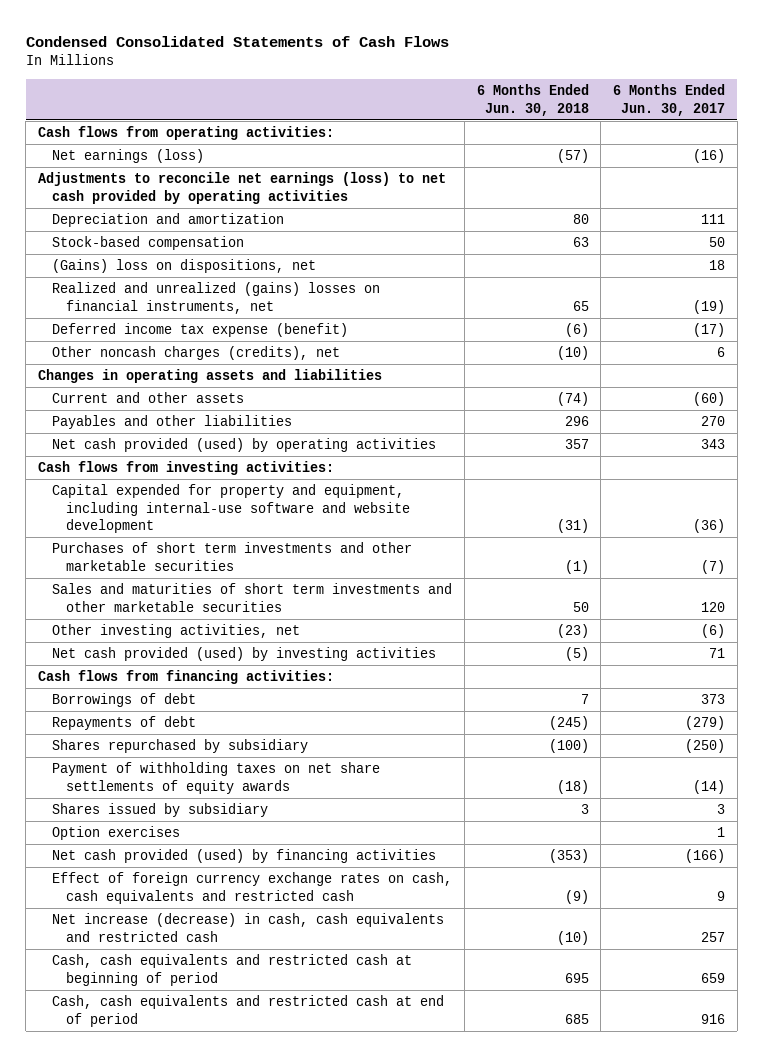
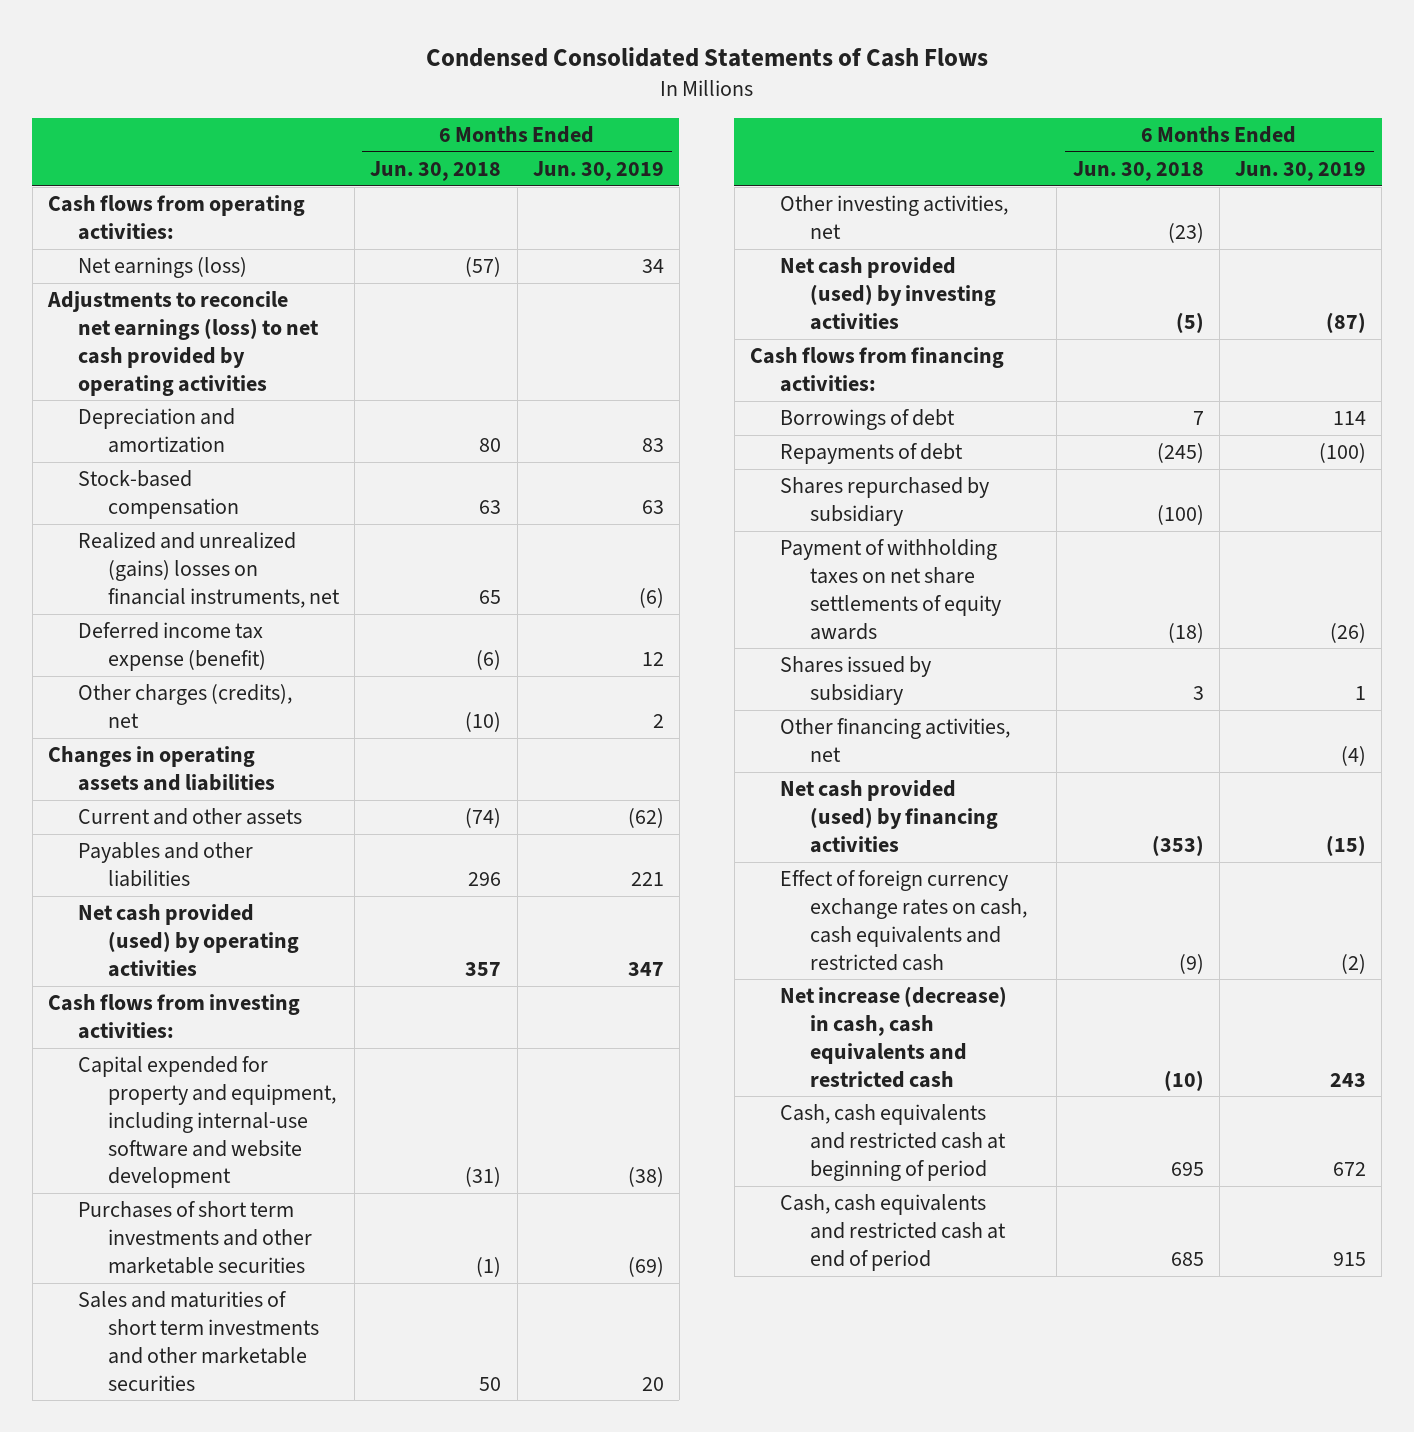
- | 6 Months Ended Jun. 30, 2018 | 6 Months Ended Jun. 30, 2017
+ | 6 Months Ended Jun. 30, 2018 | 6 Months Ended Jun. 30, 2019
- (Gains) loss on dispositions, net | | 18
- Other noncash charges (credits), net | (10) | 6
+ Other charges (credits), net | (10) | 2
- Option exercises | | 1
+ Other financing activities, net | | (4)

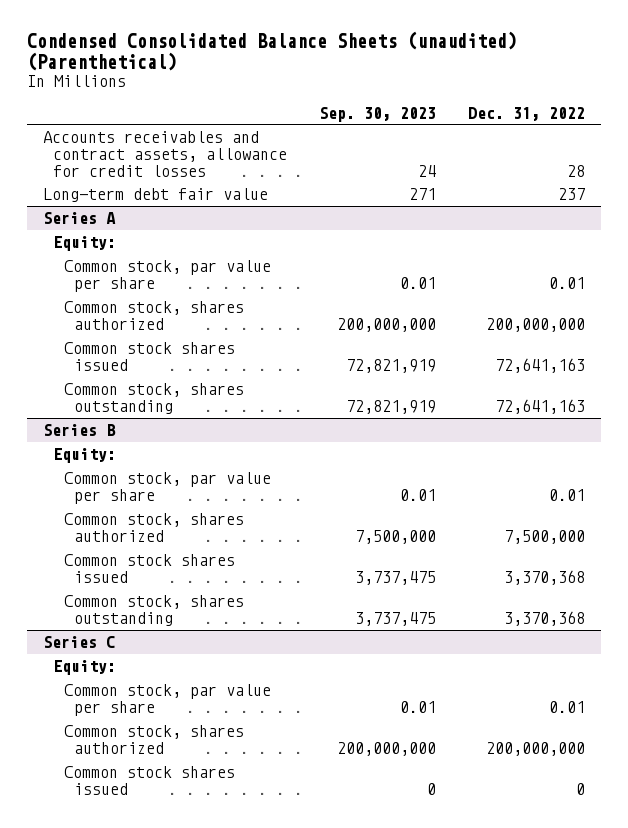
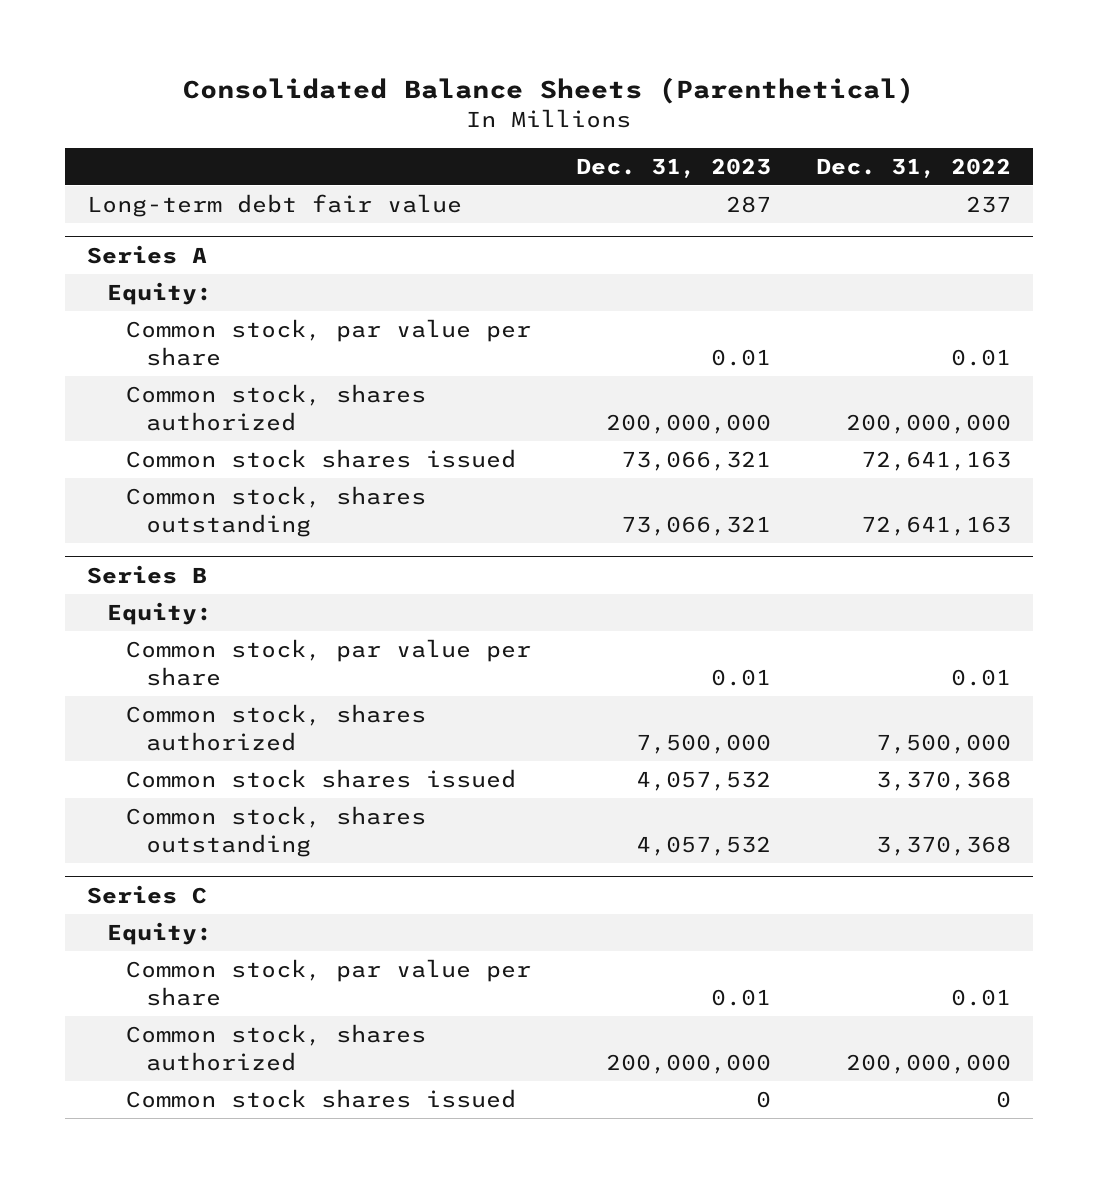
- Condensed Consolidated Balance Sheets (unaudited) (Parenthetical)
+ Consolidated Balance Sheets (Parenthetical)
- | Sep. 30, 2023 | Dec. 31, 2022
+ | Dec. 31, 2023 | Dec. 31, 2022
- Accounts receivables and contract assets, allowance for credit losses | 24 | 28

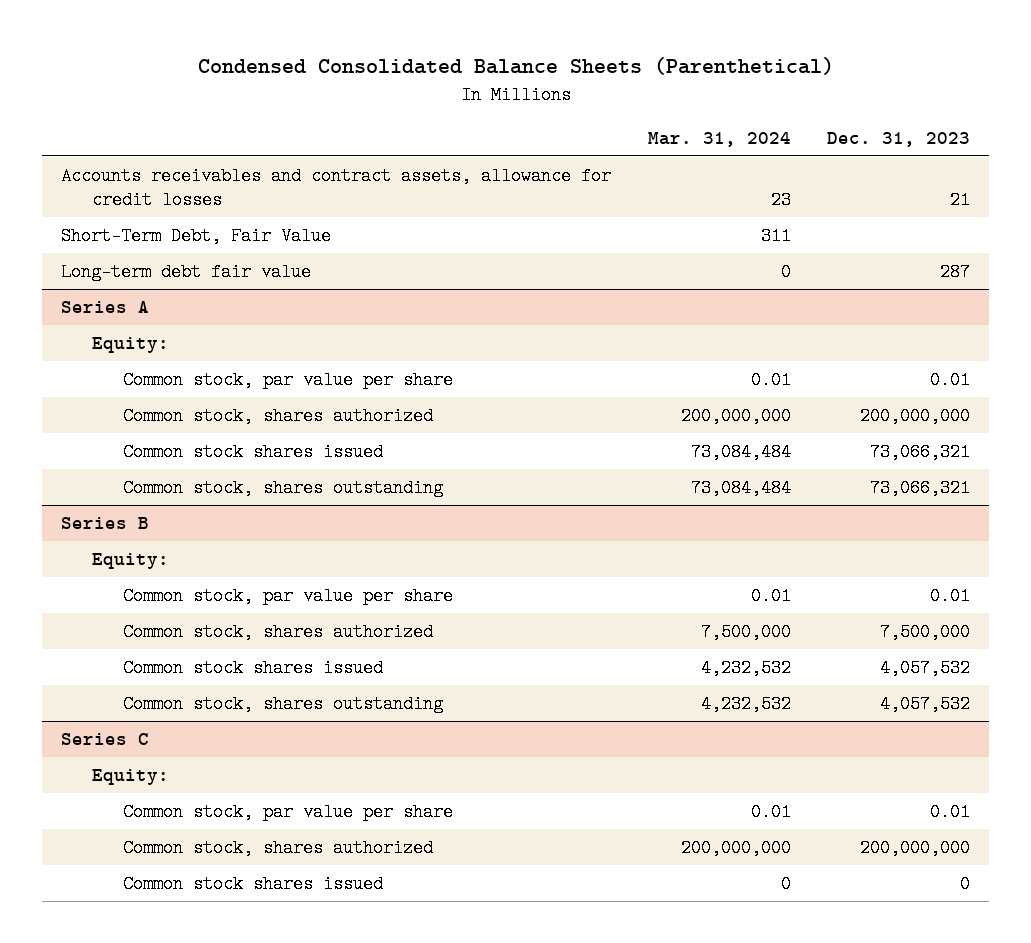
- Consolidated Balance Sheets (Parenthetical)
+ Condensed Consolidated Balance Sheets (Parenthetical)
- | Dec. 31, 2023 | Dec. 31, 2022
+ | Mar. 31, 2024 | Dec. 31, 2023
+ Accounts receivables and contract assets, allowance for credit losses | 23 | 21
+ Short-Term Debt, Fair Value | 311 |

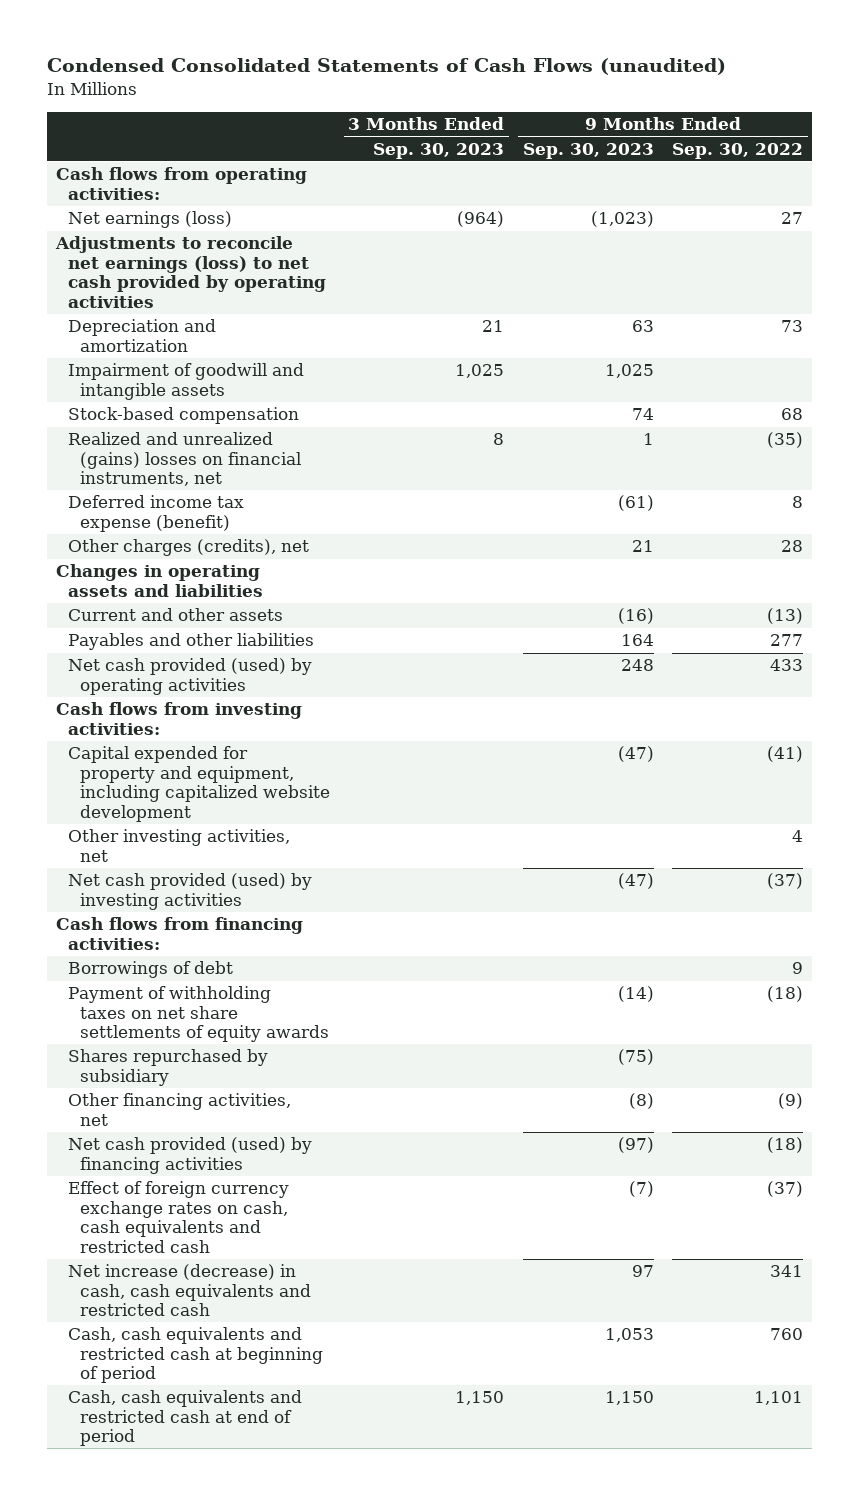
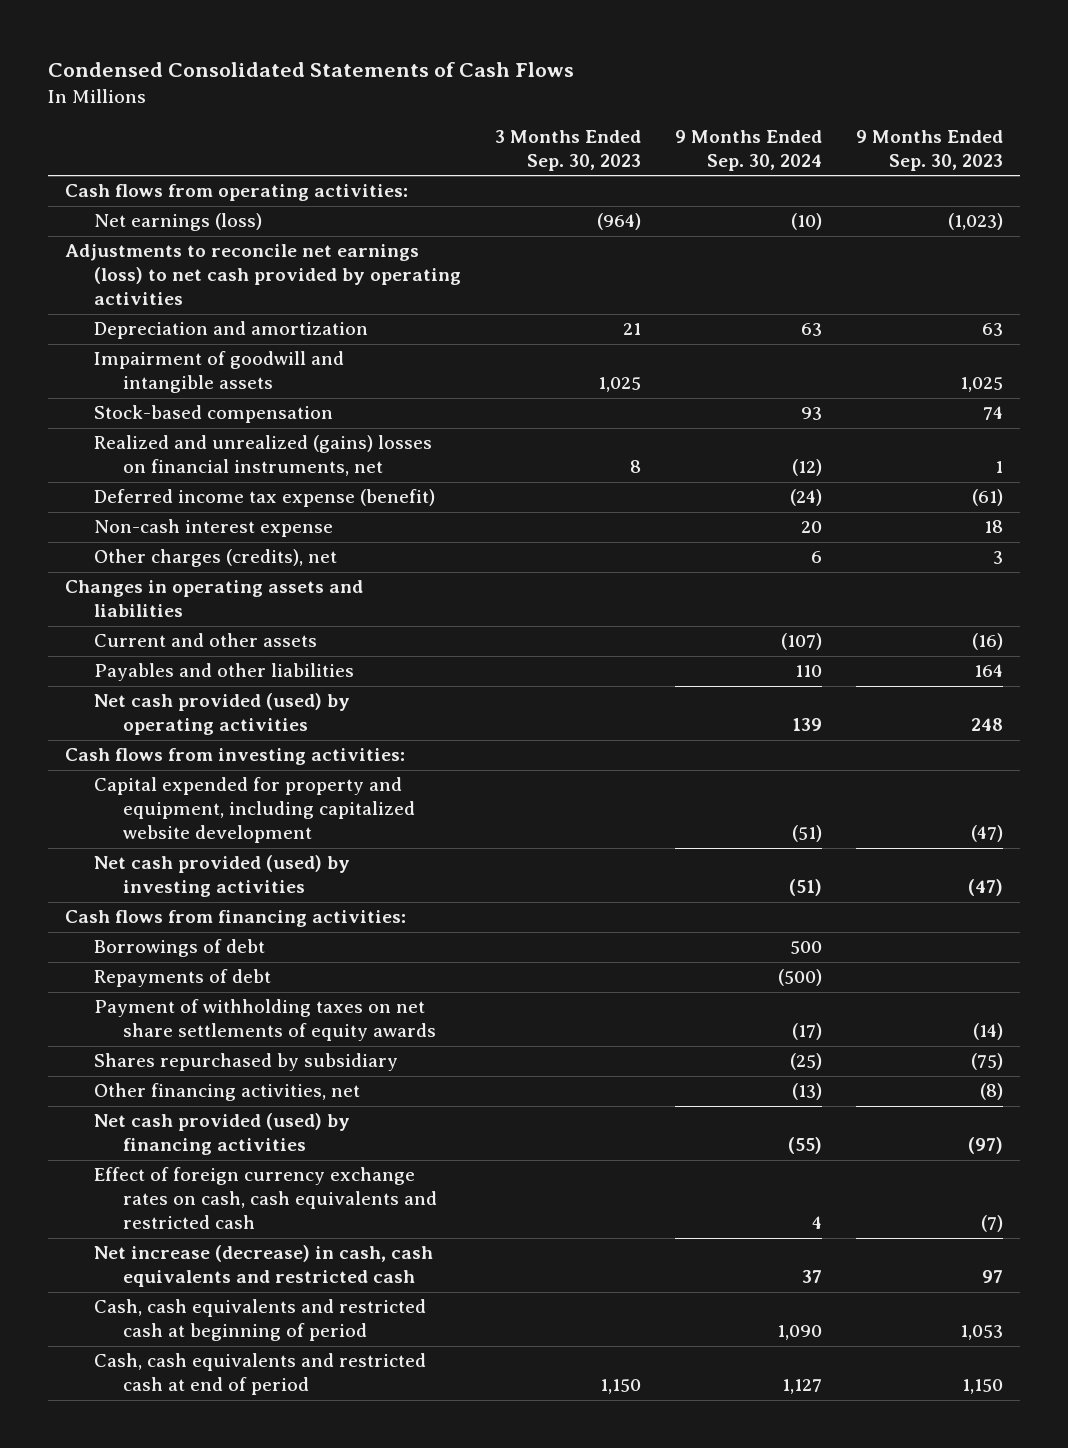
- Condensed Consolidated Statements of Cash Flows (unaudited)
+ Condensed Consolidated Statements of Cash Flows
- | 3 Months Ended Sep. 30, 2023 | 9 Months Ended Sep. 30, 2023 | 9 Months Ended Sep. 30, 2022
+ | 3 Months Ended Sep. 30, 2023 | 9 Months Ended Sep. 30, 2024 | 9 Months Ended Sep. 30, 2023
- Other charges (credits), net | | 21 | 28
+ Non-cash interest expense | | 20 | 18
+ Other charges (credits), net | | 6 | 3
- Other investing activities, net | | | 4
+ Repayments of debt | | (500) |

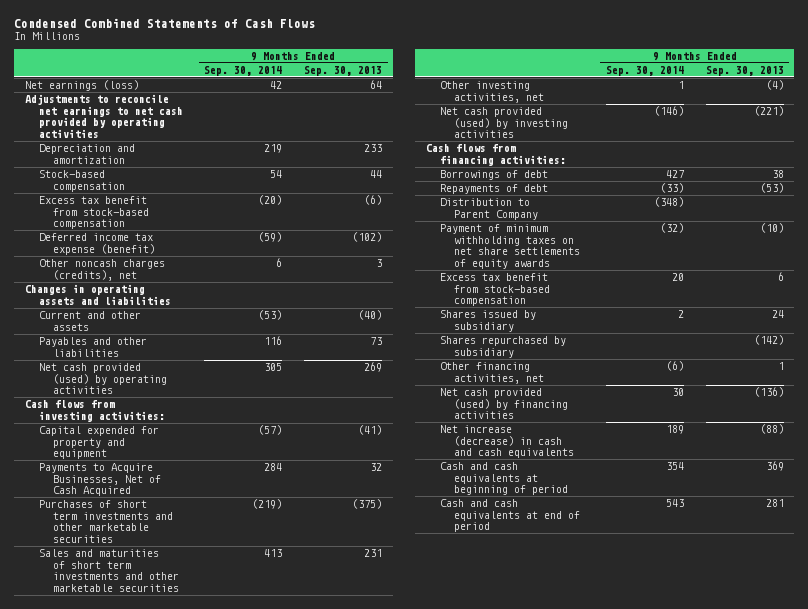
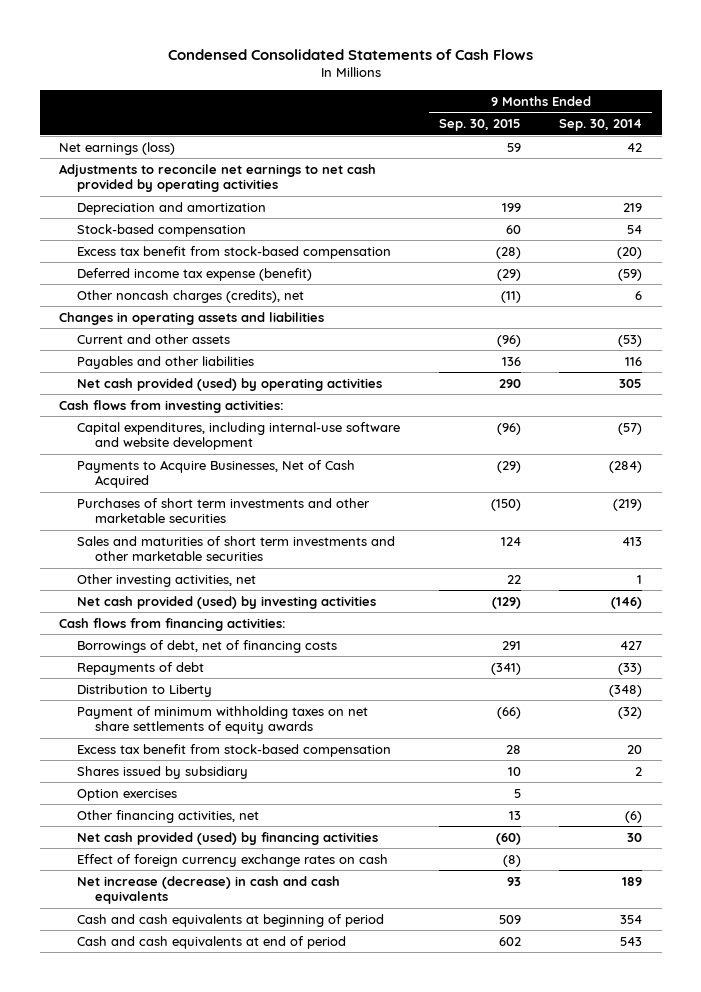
- Condensed Combined Statements of Cash Flows
+ Condensed Consolidated Statements of Cash Flows
- | 9 Months Ended Sep. 30, 2014 | 9 Months Ended Sep. 30, 2013
+ | 9 Months Ended Sep. 30, 2015 | 9 Months Ended Sep. 30, 2014
- Capital expended for property and equipment | (57) | (41)
- Payments to Acquire Businesses, Net of Cash Acquired | 284 | 32
+ Capital expenditures, including internal-use software and website development | (96) | (57)
+ Payments to Acquire Businesses, Net of Cash Acquired | (29) | (284)
- Borrowings of debt | 427 | 38
+ Borrowings of debt, net of financing costs | 291 | 427
- Distribution to Parent Company | (348) |
+ Distribution to Liberty | | (348)
- Shares repurchased by subsidiary | | (142)
+ Option exercises | 5 |
+ Effect of foreign currency exchange rates on cash | (8) |

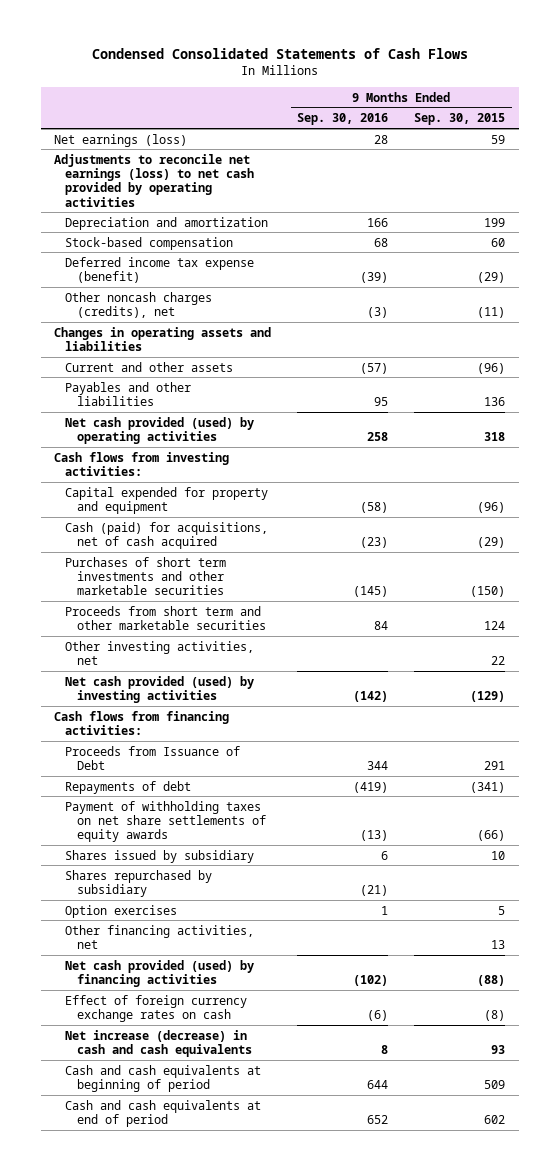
- | 9 Months Ended Sep. 30, 2015 | 9 Months Ended Sep. 30, 2014
+ | 9 Months Ended Sep. 30, 2016 | 9 Months Ended Sep. 30, 2015
- Adjustments to reconcile net earnings to net cash provided by operating activities
+ Adjustments to reconcile net earnings (loss) to net cash provided by operating activities
- Excess tax benefit from stock-based compensation | (28) | (20)
- Net cash provided (used) by operating activities | 290 | 305
+ Net cash provided (used) by operating activities | 258 | 318
- Capital expenditures, including internal-use software and website development | (96) | (57)
- Payments to Acquire Businesses, Net of Cash Acquired | (29) | (284)
+ Capital expended for property and equipment | (58) | (96)
+ Cash (paid) for acquisitions, net of cash acquired | (23) | (29)
- Sales and maturities of short term investments and other marketable securities | 124 | 413
+ Proceeds from short term and other marketable securities | 84 | 124
- Borrowings of debt, net of financing costs | 291 | 427
+ Proceeds from Issuance of Debt | 344 | 291
- Distribution to Liberty | | (348)
- Payment of minimum withholding taxes on net share settlements of equity awards | (66) | (32)
- Excess tax benefit from stock-based compensation | 28 | 20
+ Payment of withholding taxes on net share settlements of equity awards | (13) | (66)
+ Shares repurchased by subsidiary | (21) |
- Net cash provided (used) by financing activities | (60) | 30
+ Net cash provided (used) by financing activities | (102) | (88)

